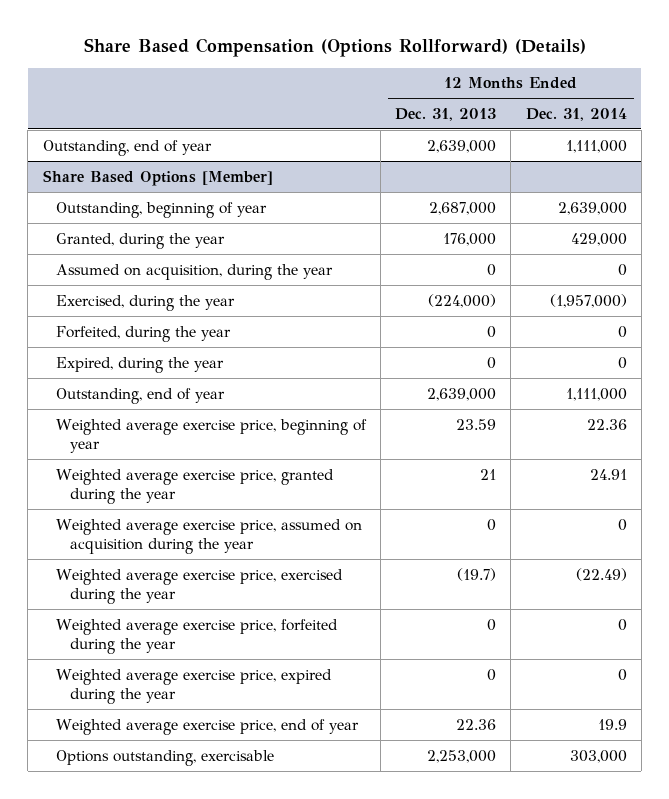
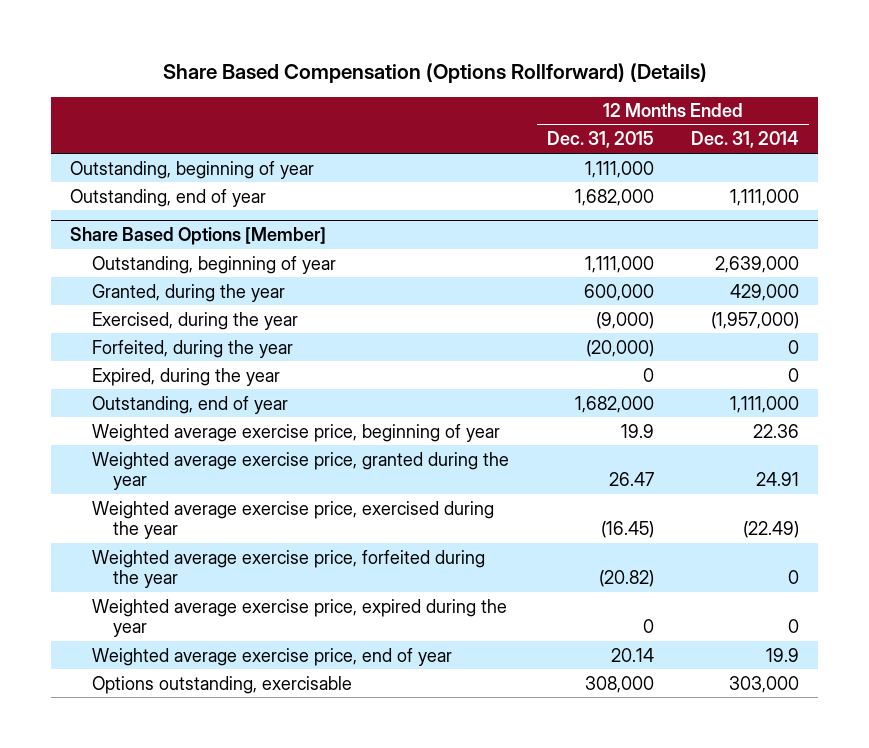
- | 12 Months Ended Dec. 31, 2013 | 12 Months Ended Dec. 31, 2014
+ | 12 Months Ended Dec. 31, 2015 | 12 Months Ended Dec. 31, 2014
+ Outstanding, beginning of year | 1,111,000 |
@ Share Based Options [Member]
- Assumed on acquisition, during the year | 0 | 0
- Weighted average exercise price, assumed on acquisition during the year | 0 | 0

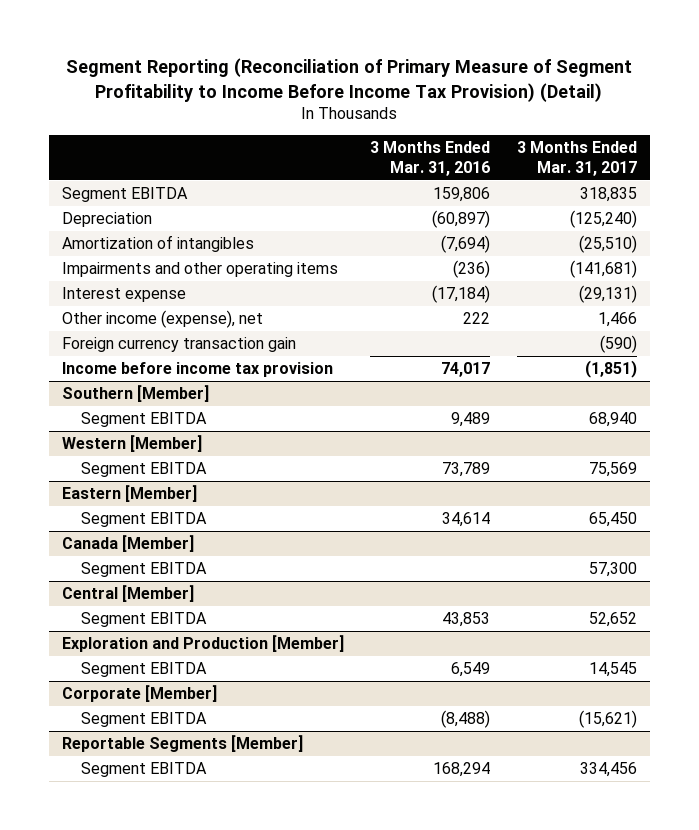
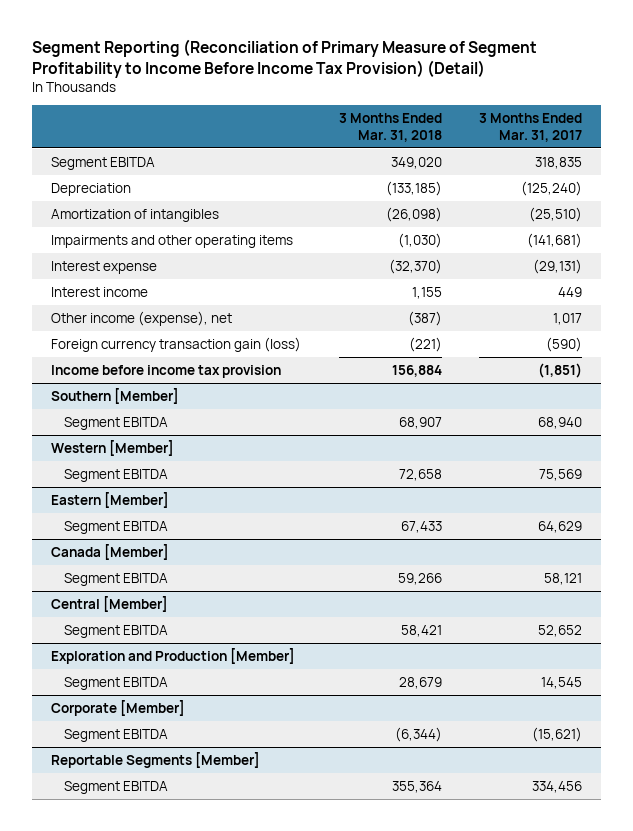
- | 3 Months Ended Mar. 31, 2016 | 3 Months Ended Mar. 31, 2017
+ | 3 Months Ended Mar. 31, 2018 | 3 Months Ended Mar. 31, 2017
- Other income (expense), net | 222 | 1,466
- Foreign currency transaction gain | | (590)
+ Interest income | 1,155 | 449
+ Other income (expense), net | (387) | 1,017
+ Foreign currency transaction gain (loss) | (221) | (590)
@ Eastern [Member]
- Segment EBITDA | 34,614 | 65,450
+ Segment EBITDA | 67,433 | 64,629
@ Canada [Member]
- Segment EBITDA | | 57,300
+ Segment EBITDA | 59,266 | 58,121

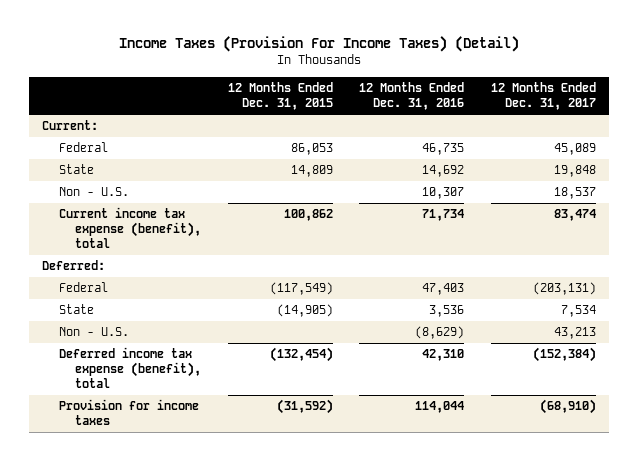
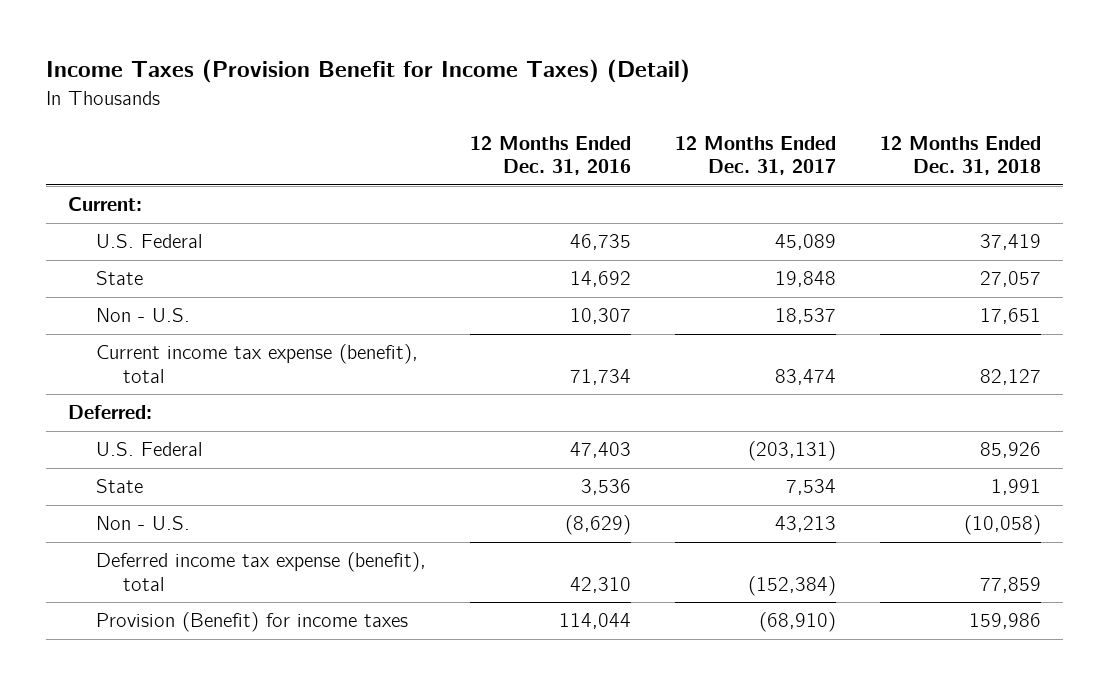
- Income Taxes (Provision For Income Taxes) (Detail)
+ Income Taxes (Provision Benefit for Income Taxes) (Detail)
- | 12 Months Ended Dec. 31, 2015 | 12 Months Ended Dec. 31, 2016 | 12 Months Ended Dec. 31, 2017
+ | 12 Months Ended Dec. 31, 2016 | 12 Months Ended Dec. 31, 2017 | 12 Months Ended Dec. 31, 2018
- Federal | 86,053 | 46,735 | 45,089
+ U.S. Federal | 46,735 | 45,089 | 37,419
- Federal | (117,549) | 47,403 | (203,131)
+ U.S. Federal | 47,403 | (203,131) | 85,926
- Provision for income taxes | (31,592) | 114,044 | (68,910)
+ Provision (Benefit) for income taxes | 114,044 | (68,910) | 159,986

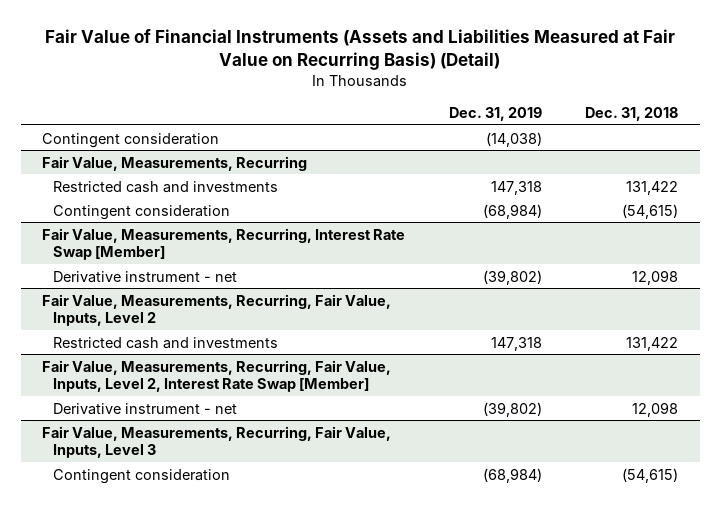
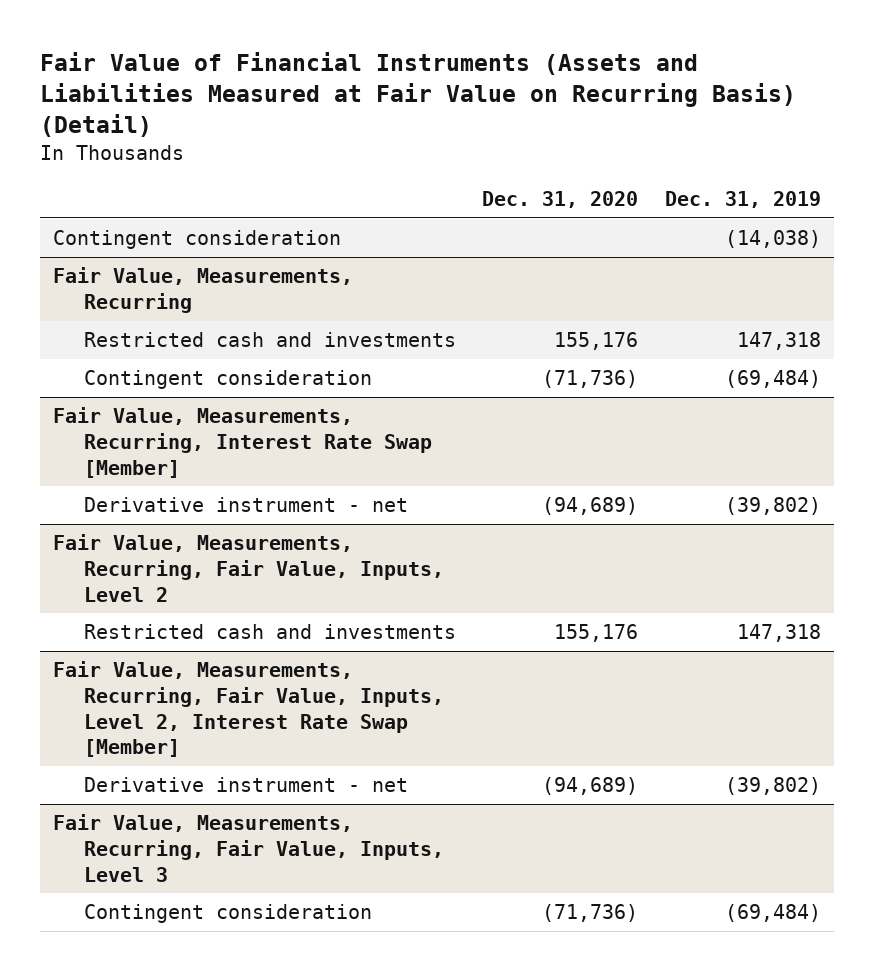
- | Dec. 31, 2019 | Dec. 31, 2018
+ | Dec. 31, 2020 | Dec. 31, 2019
@ Fair Value, Measurements, Recurring
- Contingent consideration | (68,984) | (54,615)
+ Contingent consideration | (71,736) | (69,484)
@ Fair Value, Measurements, Recurring, Fair Value, Inputs, Level 3
- Contingent consideration | (68,984) | (54,615)
+ Contingent consideration | (71,736) | (69,484)

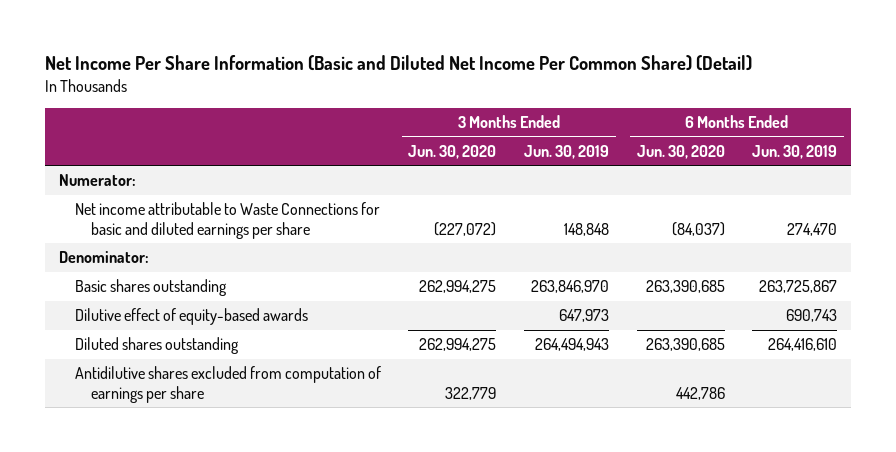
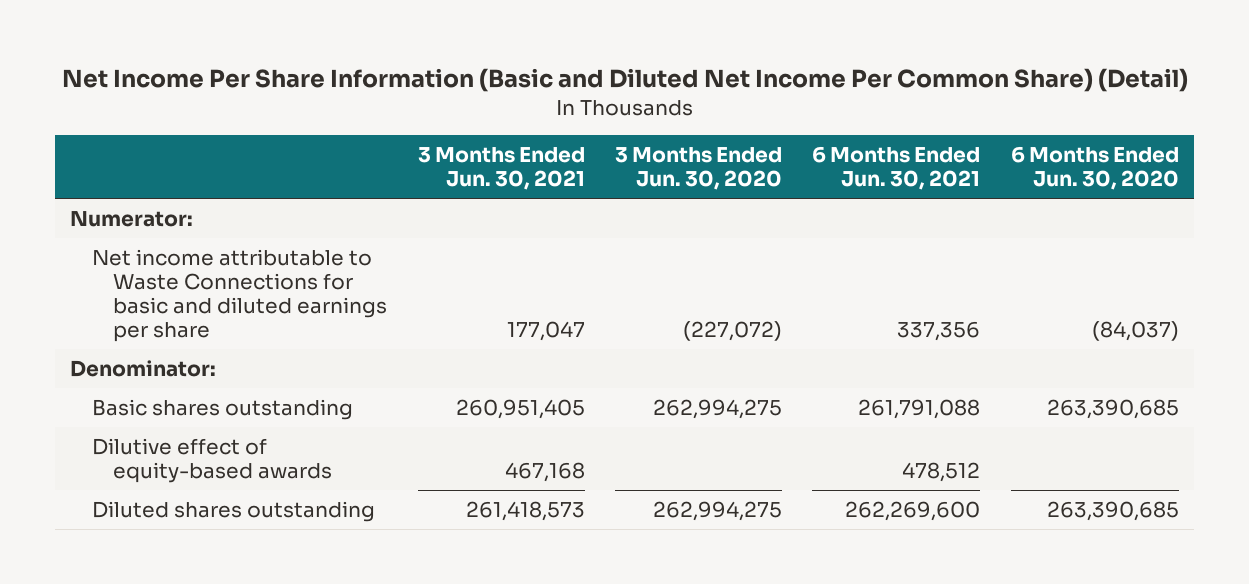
- | 3 Months Ended Jun. 30, 2020 | 3 Months Ended Jun. 30, 2019 | 6 Months Ended Jun. 30, 2020 | 6 Months Ended Jun. 30, 2019
+ | 3 Months Ended Jun. 30, 2021 | 3 Months Ended Jun. 30, 2020 | 6 Months Ended Jun. 30, 2021 | 6 Months Ended Jun. 30, 2020
- Antidilutive shares excluded from computation of earnings per share | 322,779 | | 442,786 |

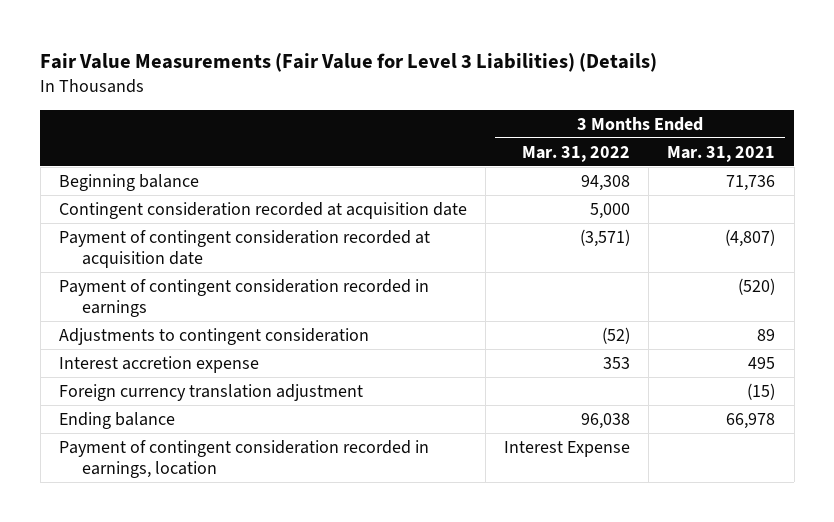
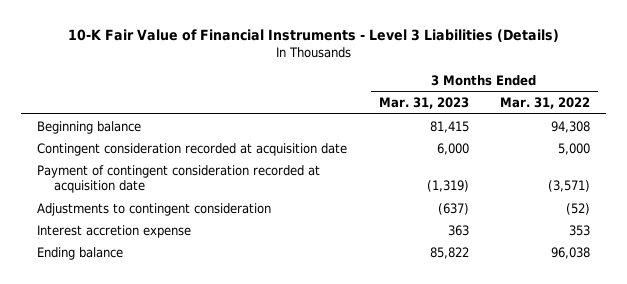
- Fair Value Measurements (Fair Value for Level 3 Liabilities) (Details)
+ 10-K Fair Value of Financial Instruments - Level 3 Liabilities (Details)
- | 3 Months Ended Mar. 31, 2022 | 3 Months Ended Mar. 31, 2021
+ | 3 Months Ended Mar. 31, 2023 | 3 Months Ended Mar. 31, 2022
- Payment of contingent consideration recorded in earnings | | (520)
- Foreign currency translation adjustment | | (15)
- Payment of contingent consideration recorded in earnings, location | Interest Expense |

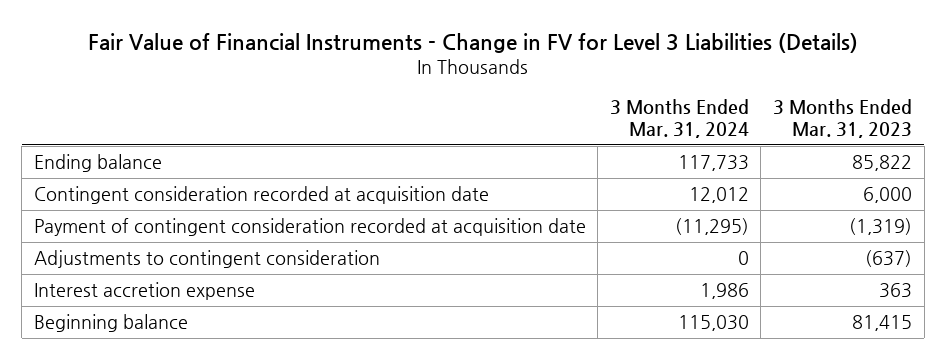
- 10-K Fair Value of Financial Instruments - Level 3 Liabilities (Details)
+ Fair Value of Financial Instruments - Change in FV for Level 3 Liabilities (Details)
- | 3 Months Ended Mar. 31, 2023 | 3 Months Ended Mar. 31, 2022
+ | 3 Months Ended Mar. 31, 2024 | 3 Months Ended Mar. 31, 2023
moved up: Ending balance | 117,733 | 85,822
moved down: Beginning balance | 115,030 | 81,415

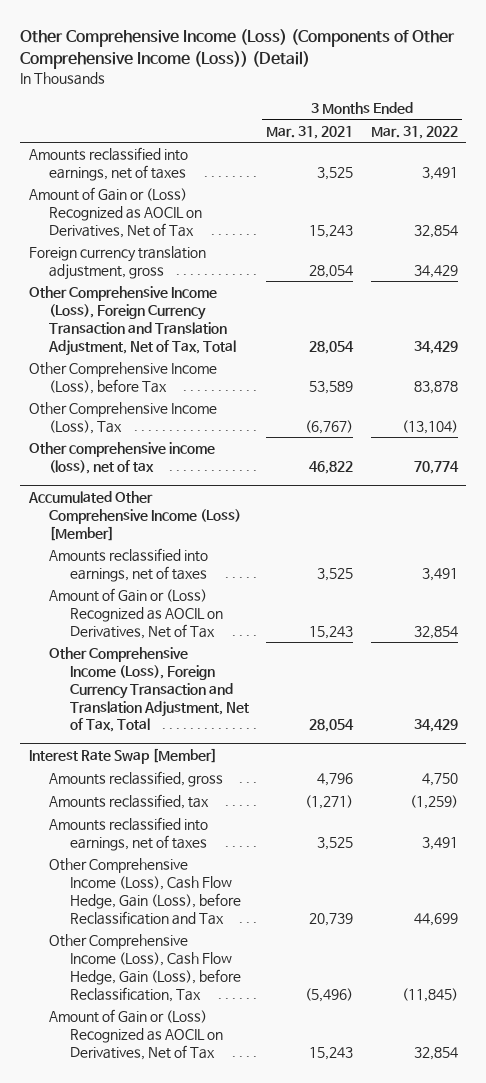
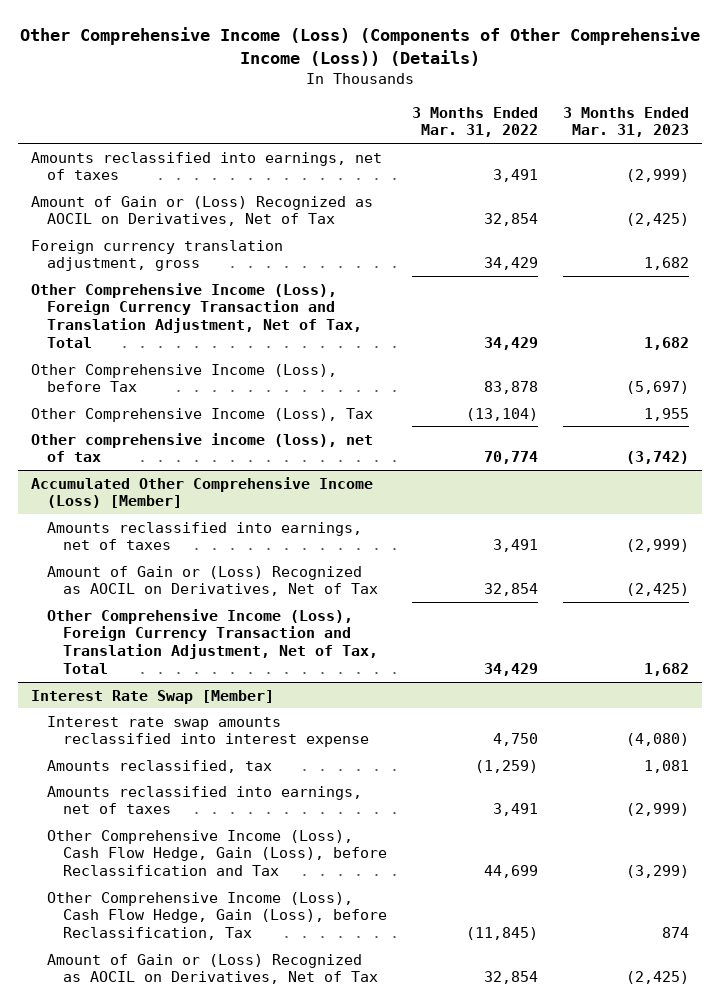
- Other Comprehensive Income (Loss) (Components of Other Comprehensive Income (Loss)) (Detail)
+ Other Comprehensive Income (Loss) (Components of Other Comprehensive Income (Loss)) (Details)
- | 3 Months Ended Mar. 31, 2021 | 3 Months Ended Mar. 31, 2022
+ | 3 Months Ended Mar. 31, 2022 | 3 Months Ended Mar. 31, 2023
@ Interest Rate Swap [Member]
- Amounts reclassified, gross | 4,796 | 4,750
+ Interest rate swap amounts reclassified into interest expense | 4,750 | (4,080)

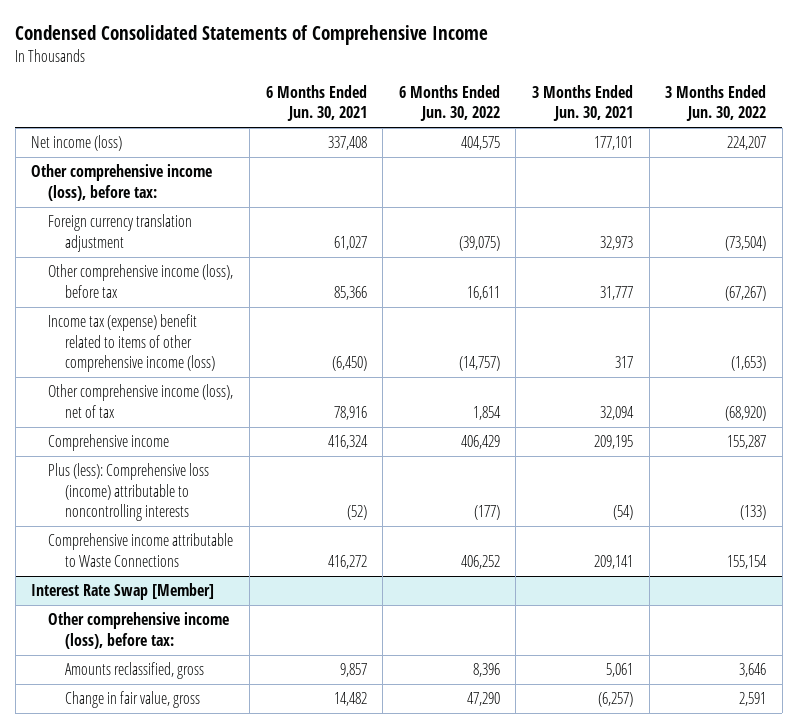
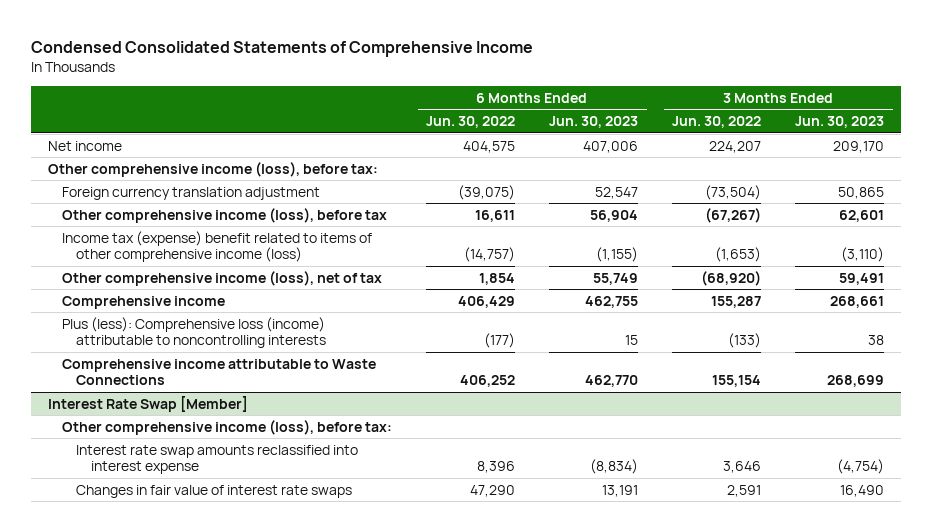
- | 6 Months Ended Jun. 30, 2021 | 6 Months Ended Jun. 30, 2022 | 3 Months Ended Jun. 30, 2021 | 3 Months Ended Jun. 30, 2022
+ | 6 Months Ended Jun. 30, 2022 | 6 Months Ended Jun. 30, 2023 | 3 Months Ended Jun. 30, 2022 | 3 Months Ended Jun. 30, 2023
- Net income (loss) | 337,408 | 404,575 | 177,101 | 224,207
+ Net income | 404,575 | 407,006 | 224,207 | 209,170
@ Interest Rate Swap [Member]
- Amounts reclassified, gross | 9,857 | 8,396 | 5,061 | 3,646
- Change in fair value, gross | 14,482 | 47,290 | (6,257) | 2,591
+ Interest rate swap amounts reclassified into interest expense | 8,396 | (8,834) | 3,646 | (4,754)
+ Changes in fair value of interest rate swaps | 47,290 | 13,191 | 2,591 | 16,490

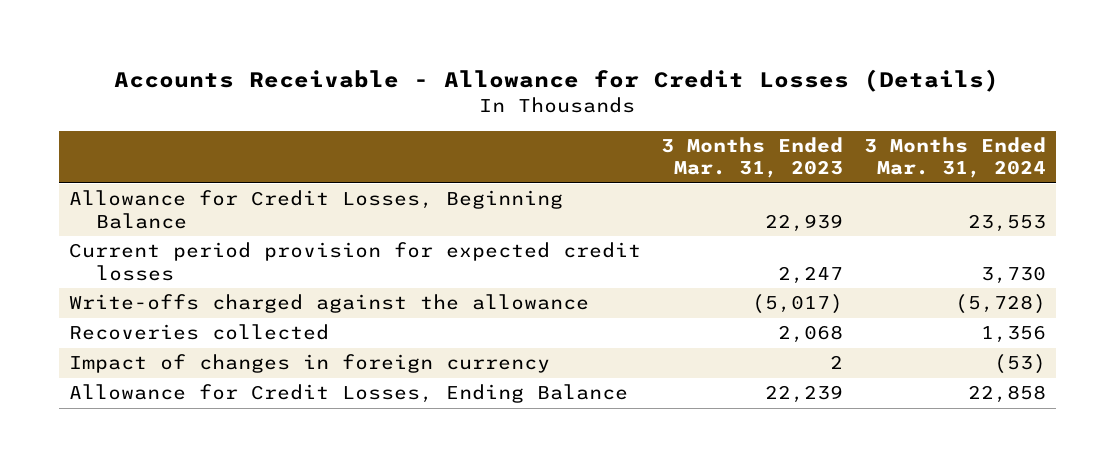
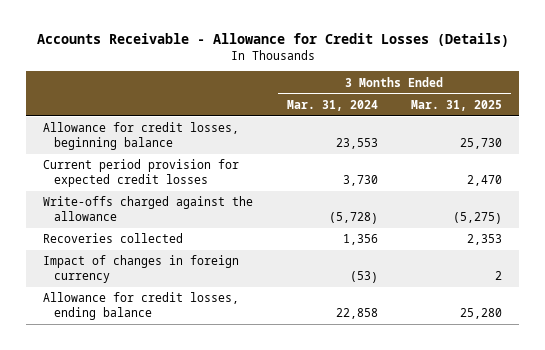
- | 3 Months Ended Mar. 31, 2023 | 3 Months Ended Mar. 31, 2024
+ | 3 Months Ended Mar. 31, 2024 | 3 Months Ended Mar. 31, 2025
- Allowance for Credit Losses, Beginning Balance | 22,939 | 23,553
+ Allowance for credit losses, beginning balance | 23,553 | 25,730
- Allowance for Credit Losses, Ending Balance | 22,239 | 22,858
+ Allowance for credit losses, ending balance | 22,858 | 25,280

